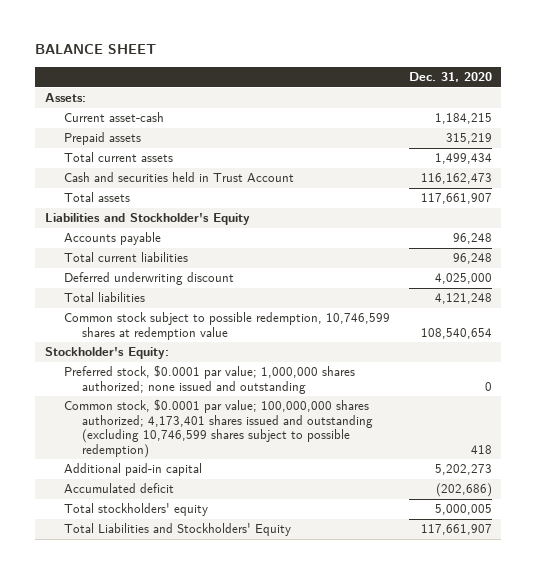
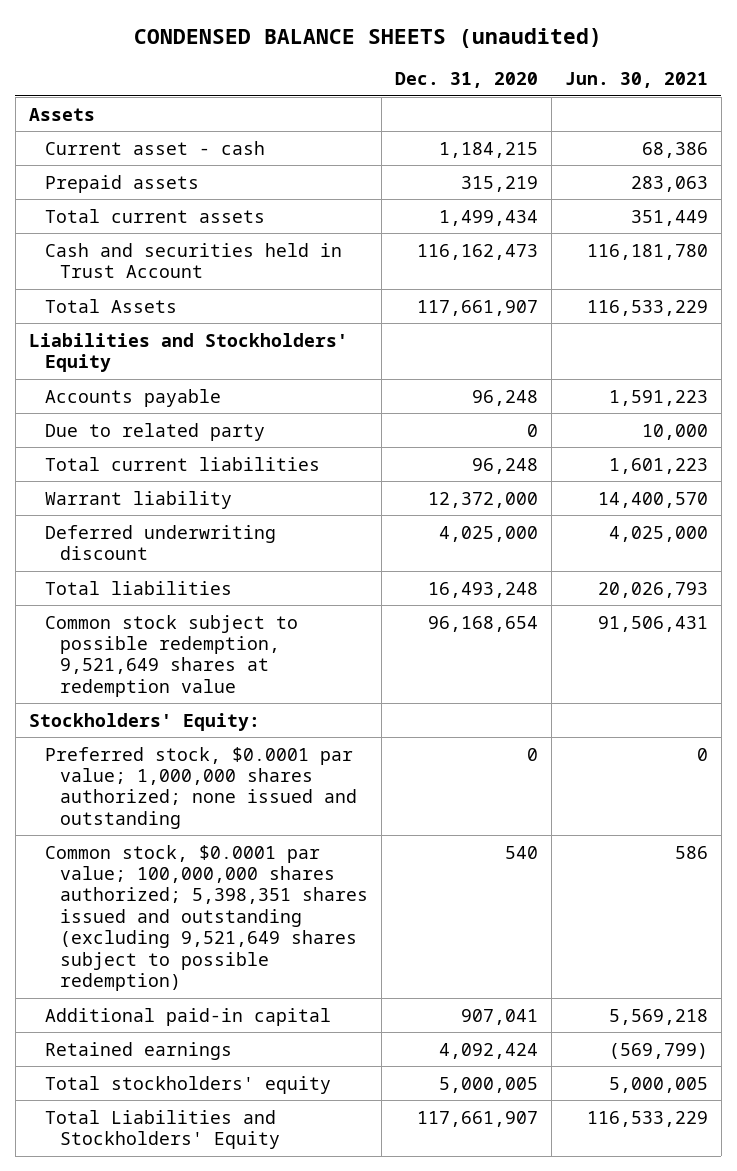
- BALANCE SHEET
+ CONDENSED BALANCE SHEETS (unaudited)
- | Dec. 31, 2020
+ | Dec. 31, 2020 | Jun. 30, 2021
- Assets:
- Current asset-cash | 1,184,215
+ Assets
+ Current asset - cash | 1,184,215 | 68,386
- Total assets | 117,661,907
- Liabilities and Stockholder's Equity
+ Total Assets | 117,661,907 | 116,533,229
+ Liabilities and Stockholders' Equity
+ Due to related party | 0 | 10,000
+ Warrant liability | 12,372,000 | 14,400,570
- Total liabilities | 4,121,248
- Common stock subject to possible redemption, 10,746,599 shares at redemption value | 108,540,654
- Stockholder's Equity:
+ Total liabilities | 16,493,248 | 20,026,793
+ Common stock subject to possible redemption, 9,521,649 shares at redemption value | 96,168,654 | 91,506,431
+ Stockholders' Equity:
- Common stock, $0.0001 par value; 100,000,000 shares authorized; 4,173,401 shares issued and outstanding (excluding 10,746,599 shares subject to possible redemption) | 418
- Additional paid-in capital | 5,202,273
- Accumulated deficit | (202,686)
+ Common stock, $0.0001 par value; 100,000,000 shares authorized; 5,398,351 shares issued and outstanding (excluding 9,521,649 shares subject to possible redemption) | 540 | 586
+ Additional paid-in capital | 907,041 | 5,569,218
+ Retained earnings | 4,092,424 | (569,799)

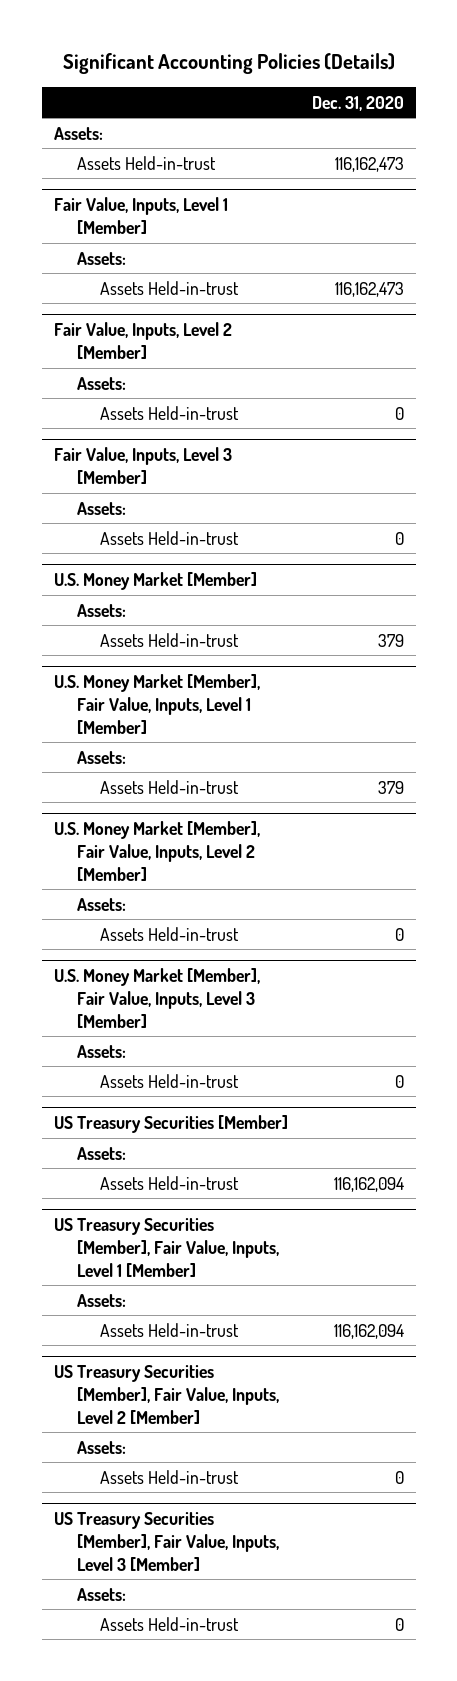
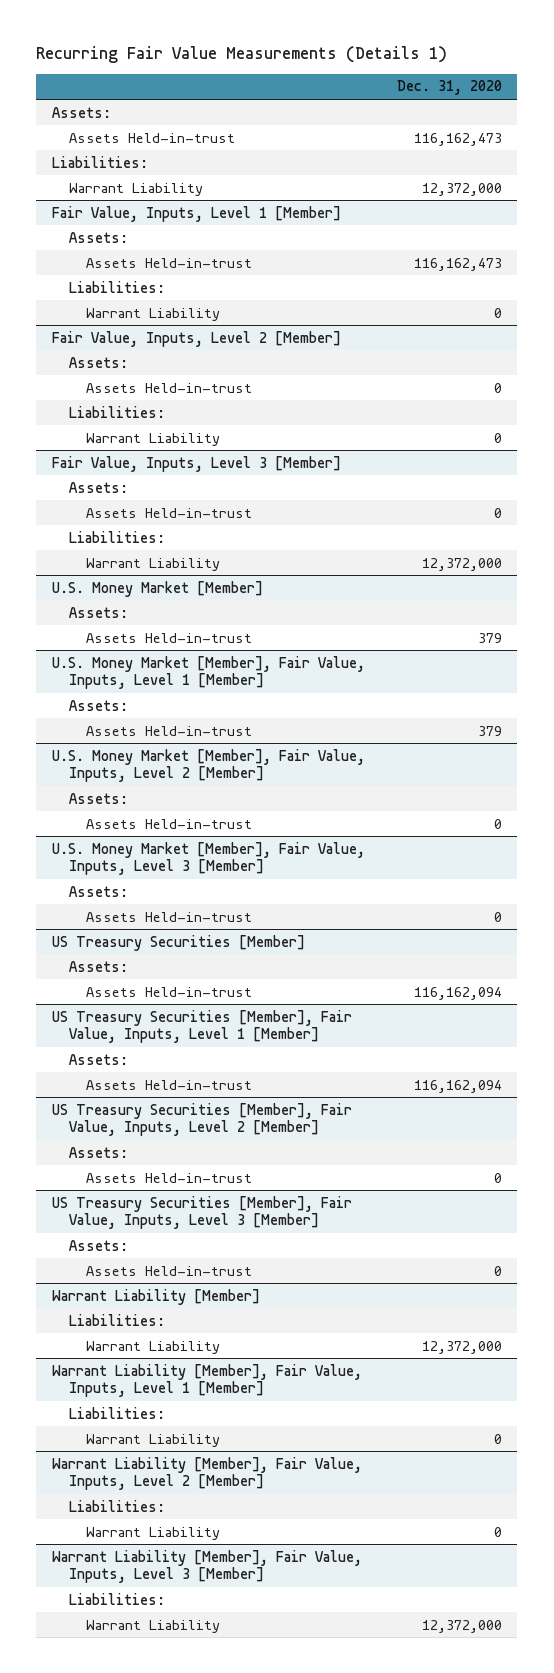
- Significant Accounting Policies (Details)
+ Recurring Fair Value Measurements (Details 1)
+ Liabilities:
+ Warrant Liability | 12,372,000
@ Fair Value, Inputs, Level 1 [Member]
+ Liabilities:
+ Warrant Liability | 0
@ Fair Value, Inputs, Level 2 [Member]
+ Liabilities:
+ Warrant Liability | 0
@ Fair Value, Inputs, Level 3 [Member]
+ Liabilities:
+ Warrant Liability | 12,372,000
+ Warrant Liability [Member]
+ Liabilities:
+ Warrant Liability | 12,372,000
+ Warrant Liability [Member], Fair Value, Inputs, Level 1 [Member]
+ Liabilities:
+ Warrant Liability | 0
+ Warrant Liability [Member], Fair Value, Inputs, Level 2 [Member]
+ Liabilities:
+ Warrant Liability | 0
+ Warrant Liability [Member], Fair Value, Inputs, Level 3 [Member]
+ Liabilities:
+ Warrant Liability | 12,372,000

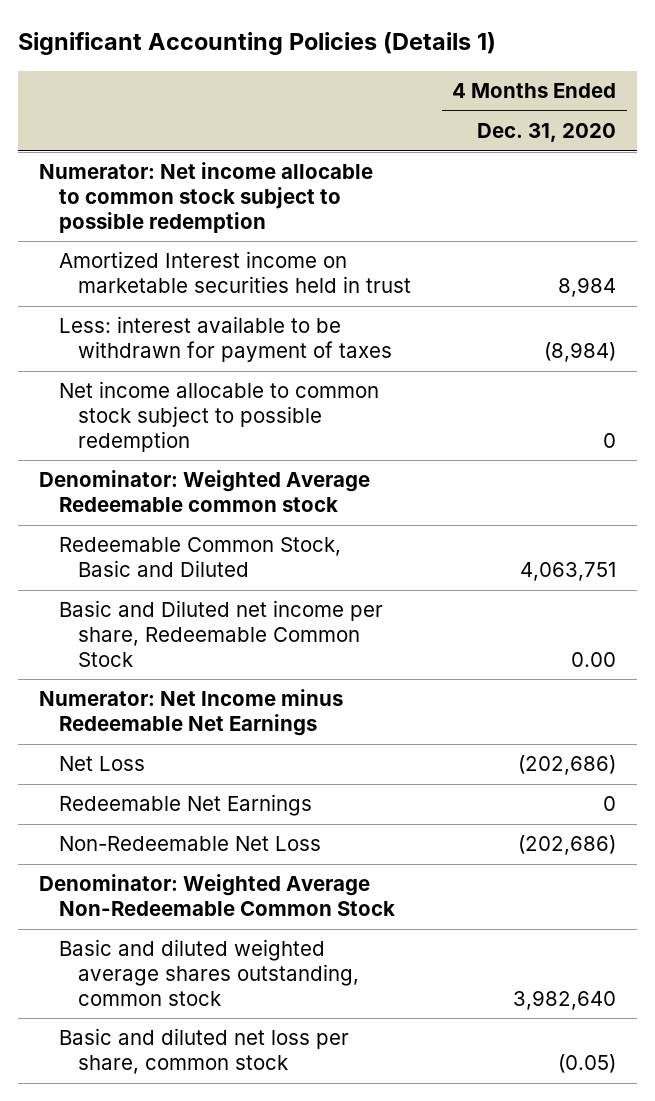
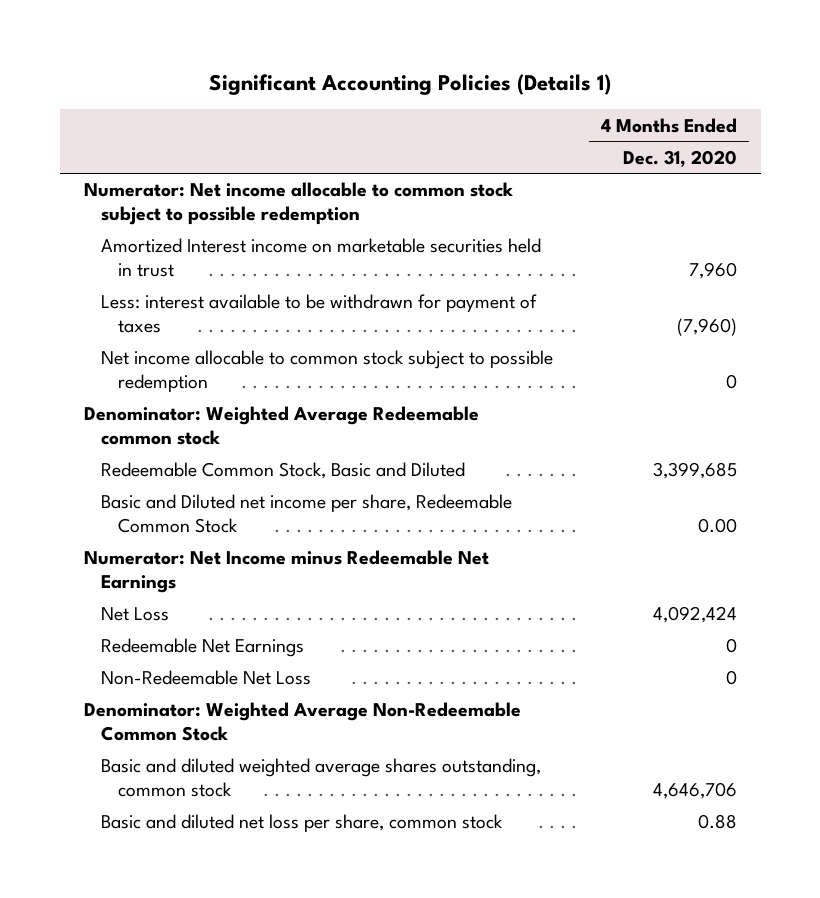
- Amortized Interest income on marketable securities held in trust | 8,984
- Less: interest available to be withdrawn for payment of taxes | (8,984)
+ Amortized Interest income on marketable securities held in trust | 7,960
+ Less: interest available to be withdrawn for payment of taxes | (7,960)
- Redeemable Common Stock, Basic and Diluted | 4,063,751
+ Redeemable Common Stock, Basic and Diluted | 3,399,685
- Net Loss | (202,686)
+ Net Loss | 4,092,424
- Non-Redeemable Net Loss | (202,686)
+ Non-Redeemable Net Loss | 0
- Basic and diluted weighted average shares outstanding, common stock | 3,982,640
- Basic and diluted net loss per share, common stock | (0.05)
+ Basic and diluted weighted average shares outstanding, common stock | 4,646,706
+ Basic and diluted net loss per share, common stock | 0.88

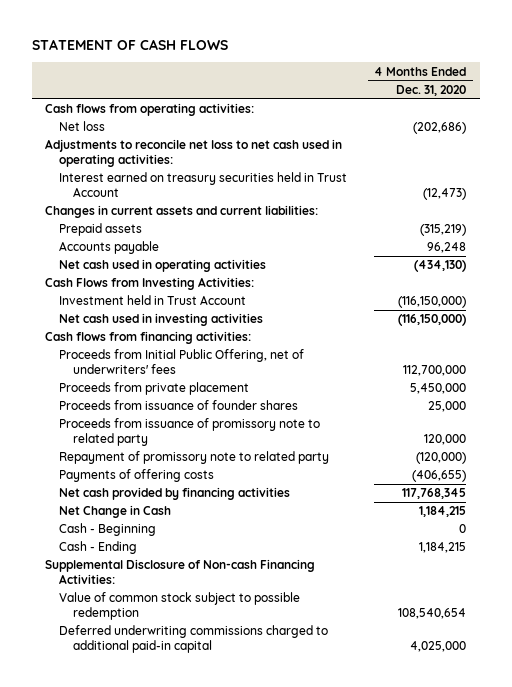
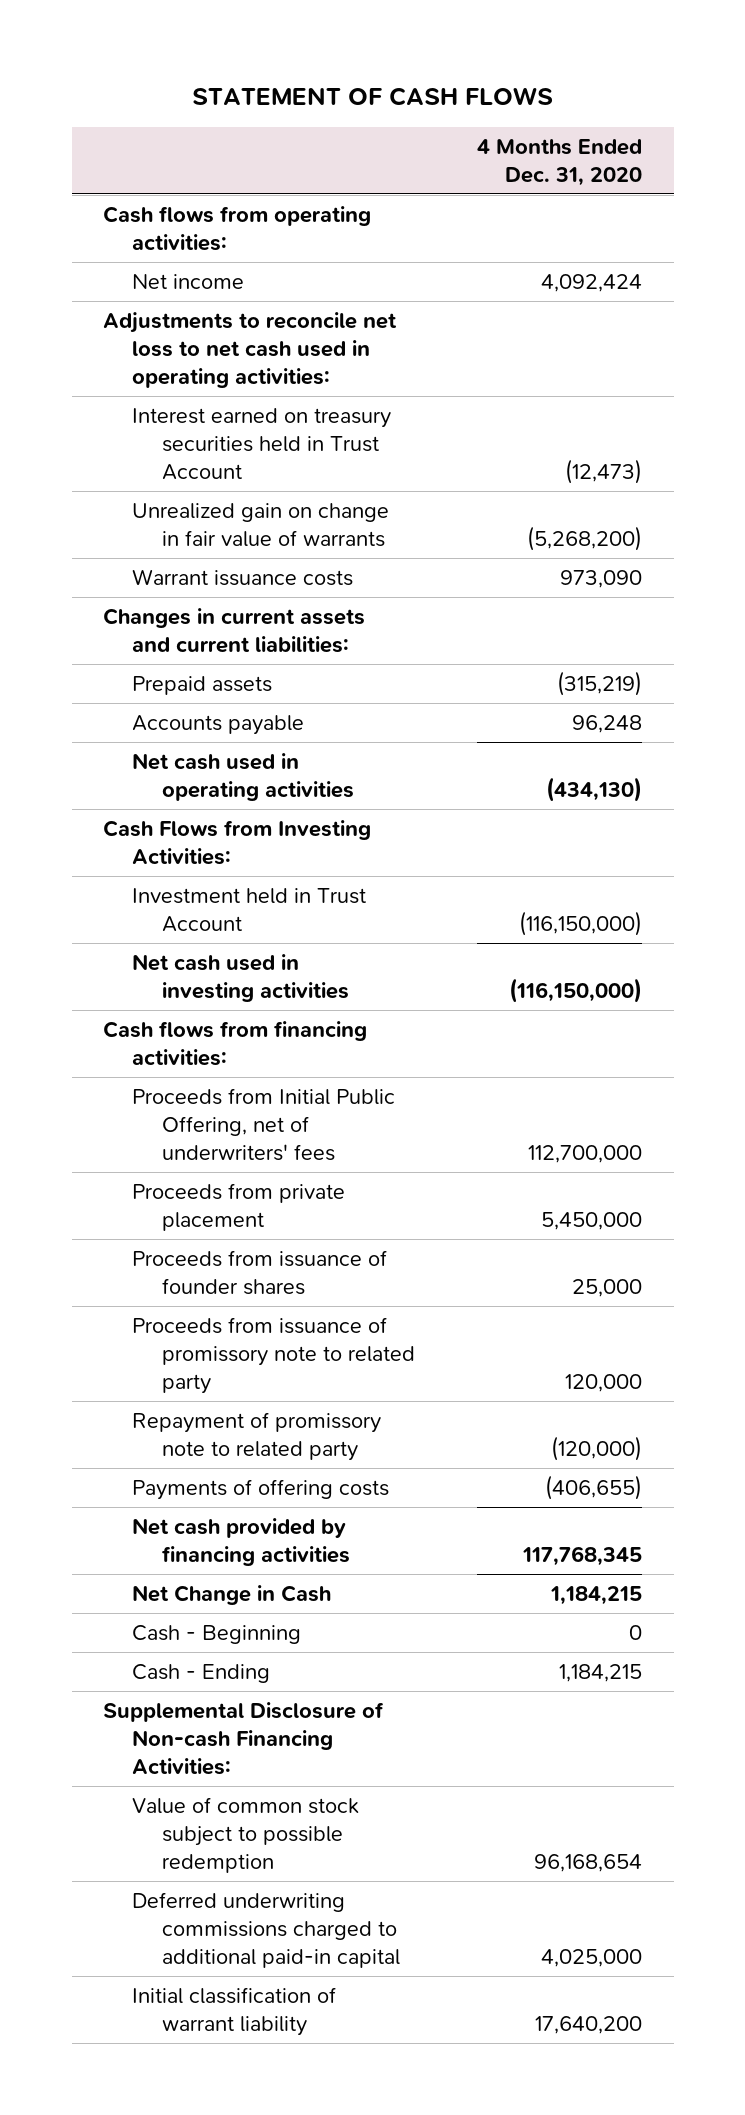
- Net loss | (202,686)
+ Net income | 4,092,424
+ Unrealized gain on change in fair value of warrants | (5,268,200)
+ Warrant issuance costs | 973,090
- Value of common stock subject to possible redemption | 108,540,654
+ Value of common stock subject to possible redemption | 96,168,654
+ Initial classification of warrant liability | 17,640,200

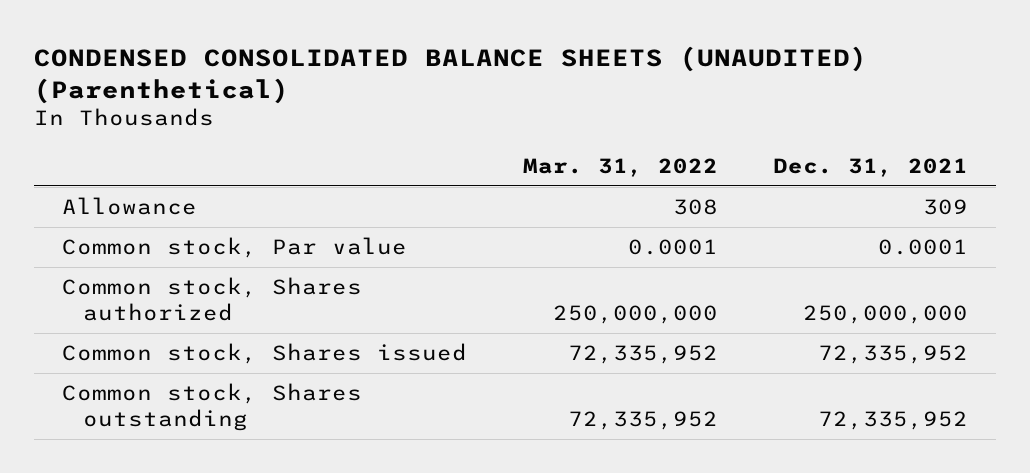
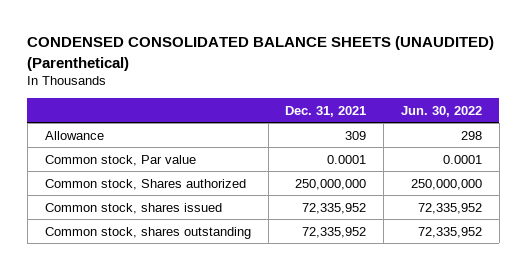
- | Mar. 31, 2022 | Dec. 31, 2021
+ | Dec. 31, 2021 | Jun. 30, 2022
- Common stock, Shares issued | 72,335,952 | 72,335,952
- Common stock, Shares outstanding | 72,335,952 | 72,335,952
+ Common stock, shares issued | 72,335,952 | 72,335,952
+ Common stock, shares outstanding | 72,335,952 | 72,335,952

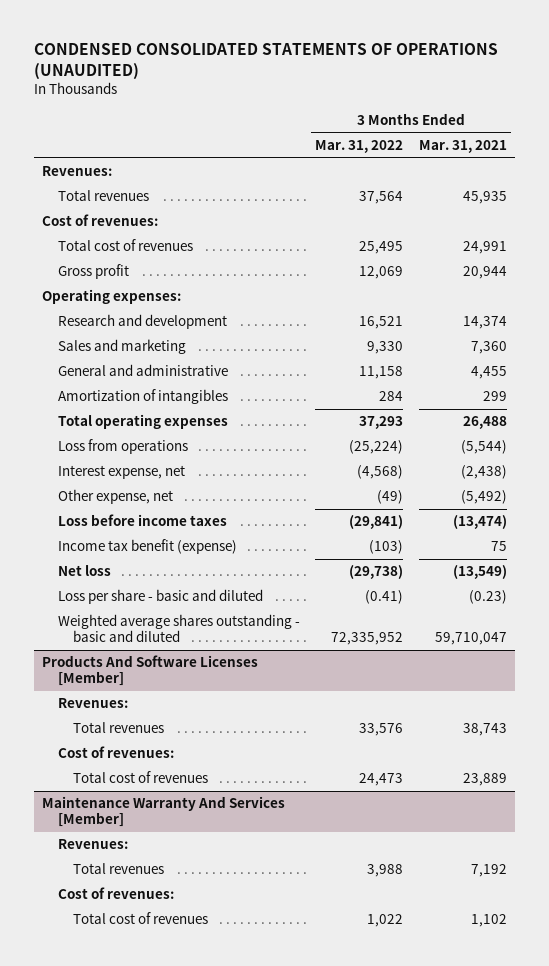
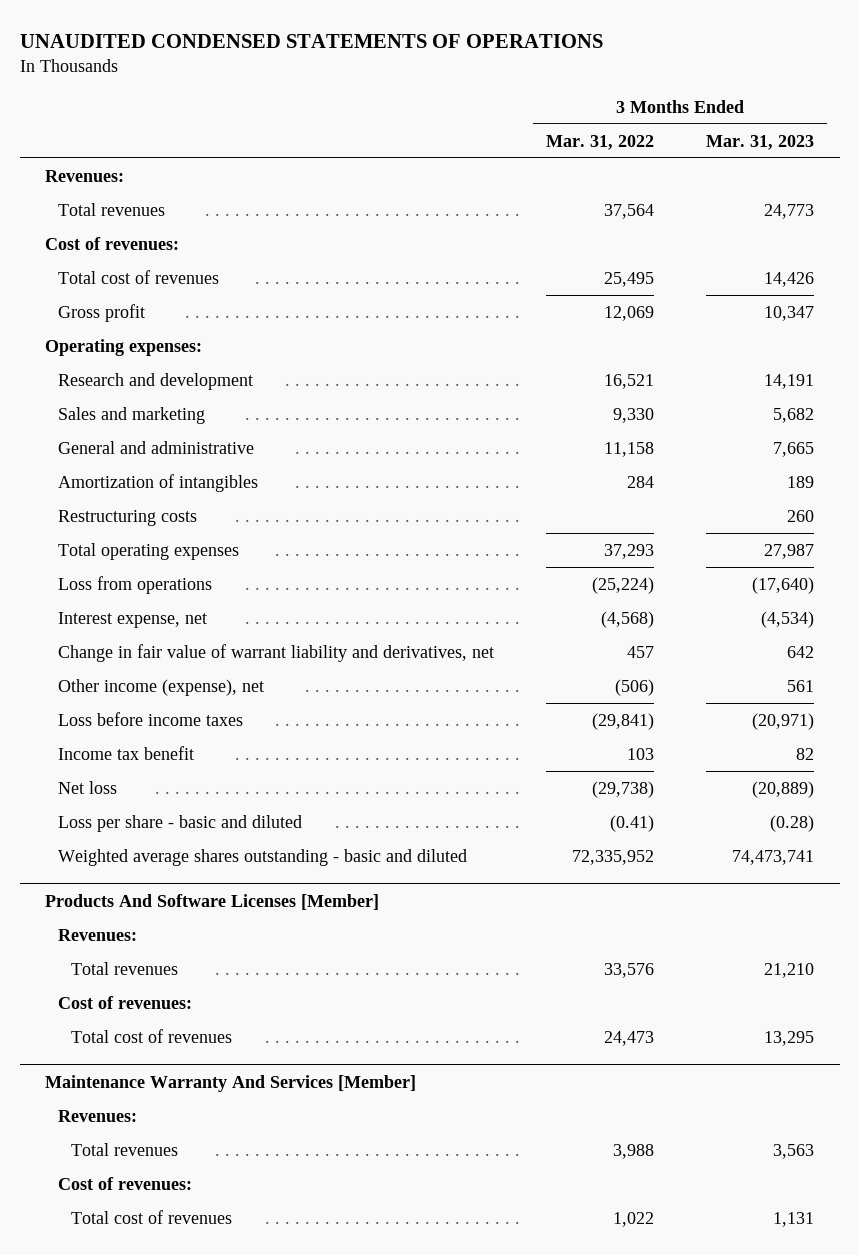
- CONDENSED CONSOLIDATED STATEMENTS OF OPERATIONS (UNAUDITED)
+ UNAUDITED CONDENSED STATEMENTS OF OPERATIONS
- | 3 Months Ended Mar. 31, 2022 | 3 Months Ended Mar. 31, 2021
+ | 3 Months Ended Mar. 31, 2022 | 3 Months Ended Mar. 31, 2023
+ Restructuring costs | | 260
- Other expense, net | (49) | (5,492)
+ Change in fair value of warrant liability and derivatives, net | 457 | 642
+ Other income (expense), net | (506) | 561
- Income tax benefit (expense) | (103) | 75
+ Income tax benefit | 103 | 82

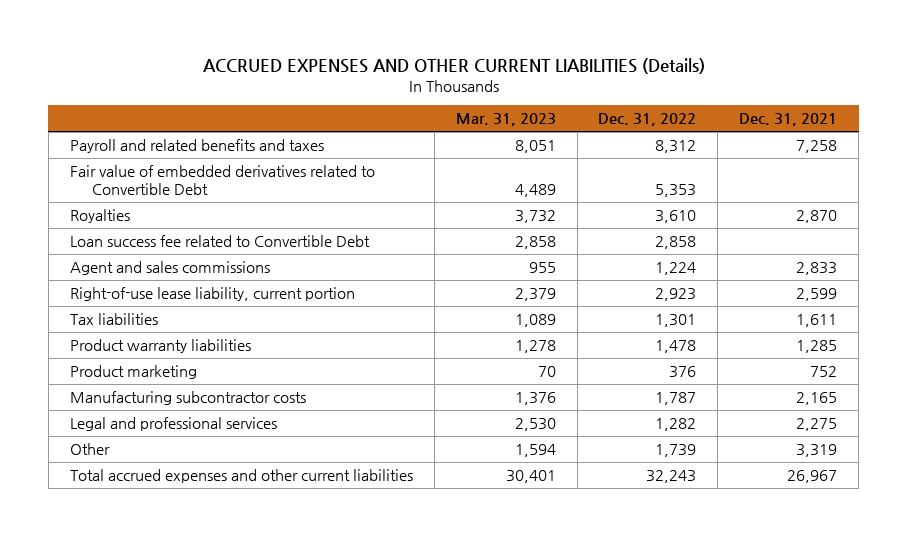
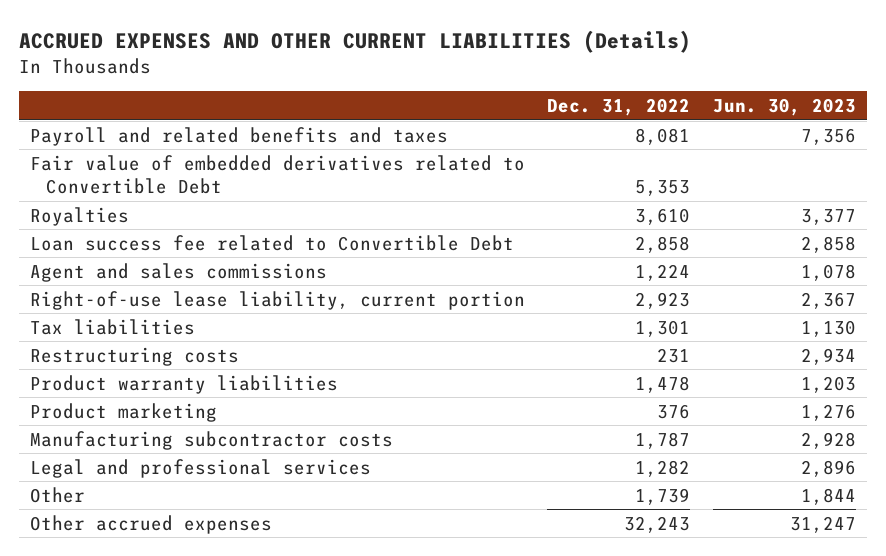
- | Mar. 31, 2023 | Dec. 31, 2022 | Dec. 31, 2021
+ | Dec. 31, 2022 | Jun. 30, 2023
- Payroll and related benefits and taxes | 8,051 | 8,312 | 7,258
+ Payroll and related benefits and taxes | 8,081 | 7,356
+ Restructuring costs | 231 | 2,934
- Total accrued expenses and other current liabilities | 30,401 | 32,243 | 26,967
+ Other accrued expenses | 32,243 | 31,247

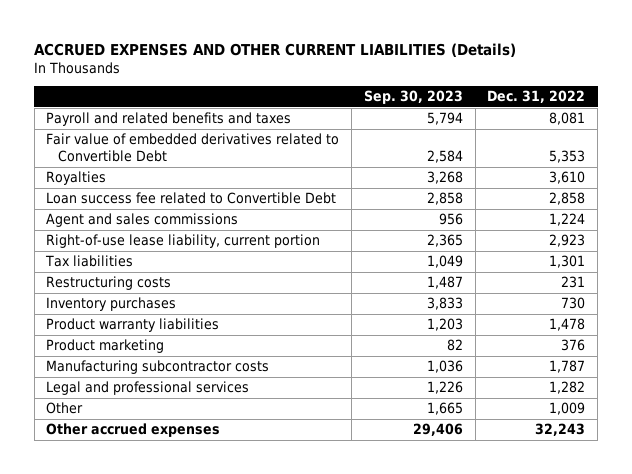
- | Dec. 31, 2022 | Jun. 30, 2023
+ | Sep. 30, 2023 | Dec. 31, 2022
+ Inventory purchases | 3,833 | 730
- Other | 1,739 | 1,844
+ Other | 1,665 | 1,009

